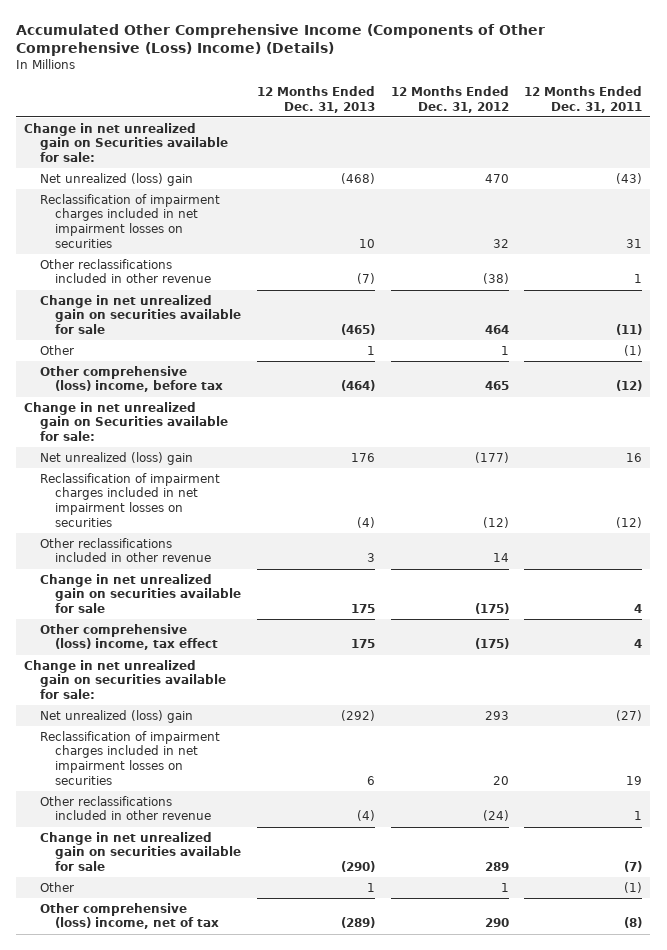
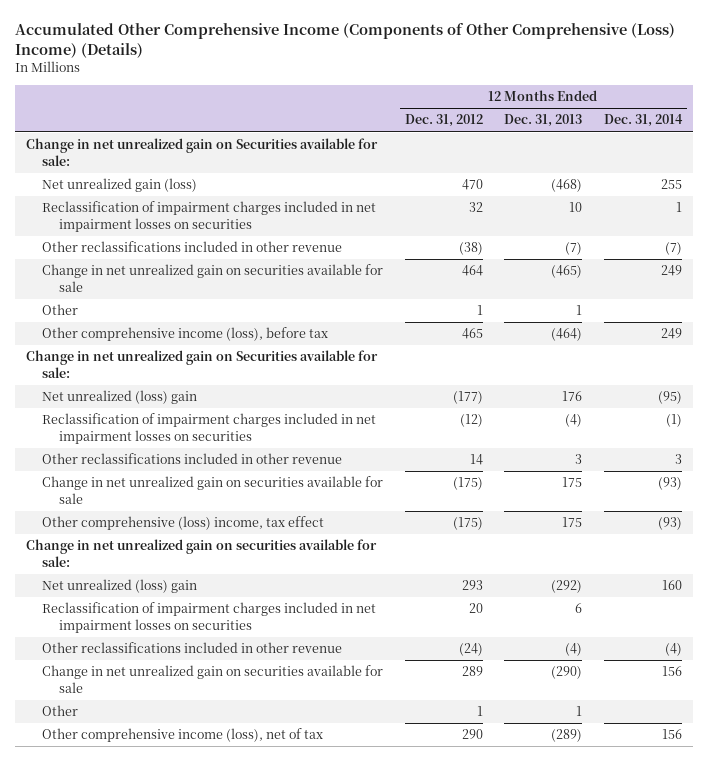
- | 12 Months Ended Dec. 31, 2013 | 12 Months Ended Dec. 31, 2012 | 12 Months Ended Dec. 31, 2011
+ | 12 Months Ended Dec. 31, 2012 | 12 Months Ended Dec. 31, 2013 | 12 Months Ended Dec. 31, 2014
- Net unrealized (loss) gain | (468) | 470 | (43)
+ Net unrealized gain (loss) | 470 | (468) | 255
- Other comprehensive (loss) income, before tax | (464) | 465 | (12)
+ Other comprehensive income (loss), before tax | 465 | (464) | 249
- Other comprehensive (loss) income, net of tax | (289) | 290 | (8)
+ Other comprehensive income (loss), net of tax | 290 | (289) | 156

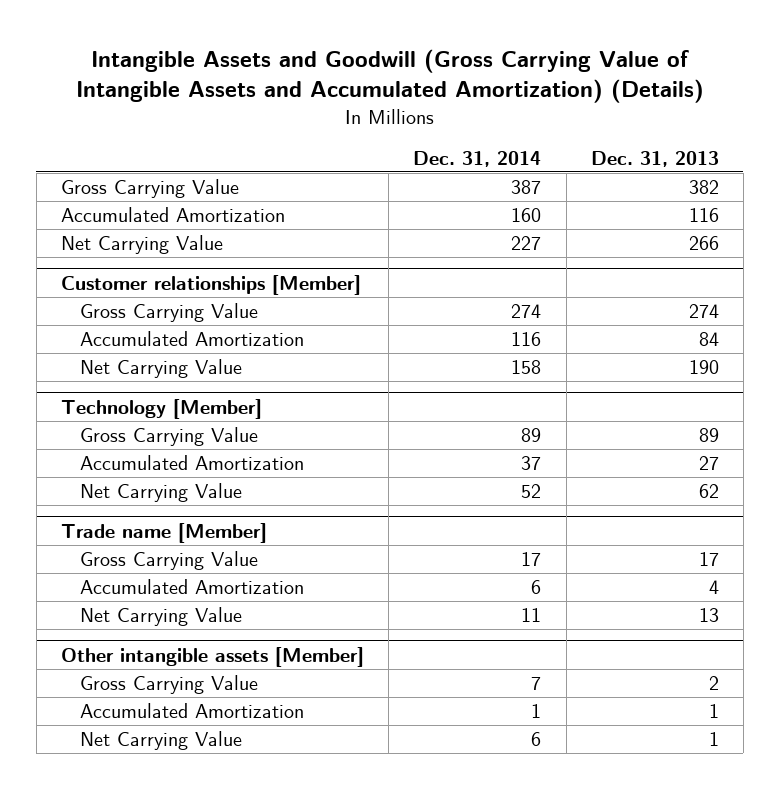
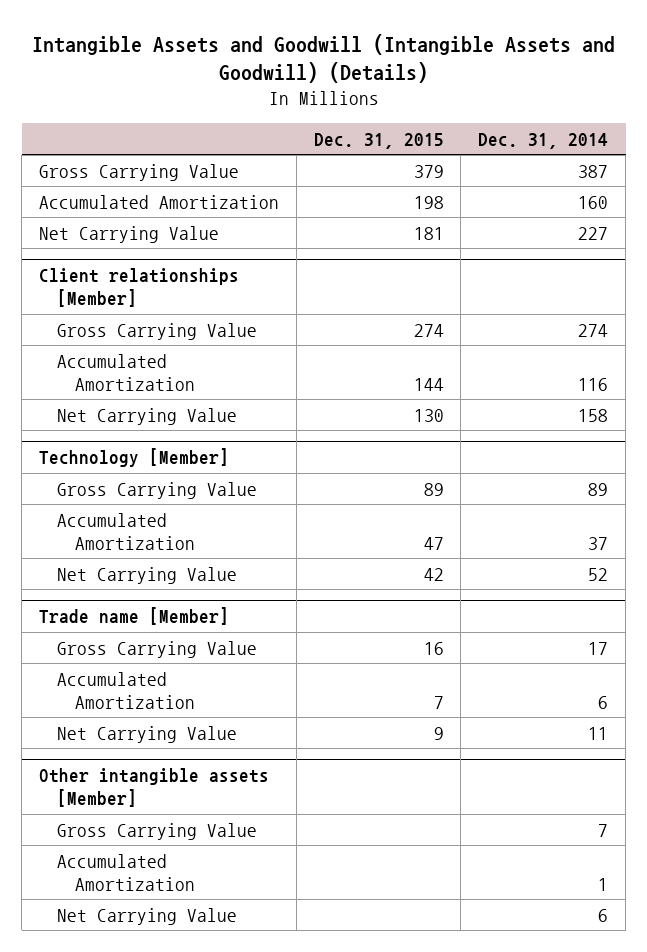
- Intangible Assets and Goodwill (Gross Carrying Value of Intangible Assets and Accumulated Amortization) (Details)
+ Intangible Assets and Goodwill (Intangible Assets and Goodwill) (Details)
- | Dec. 31, 2014 | Dec. 31, 2013
+ | Dec. 31, 2015 | Dec. 31, 2014
- Customer relationships [Member]
+ Client relationships [Member]

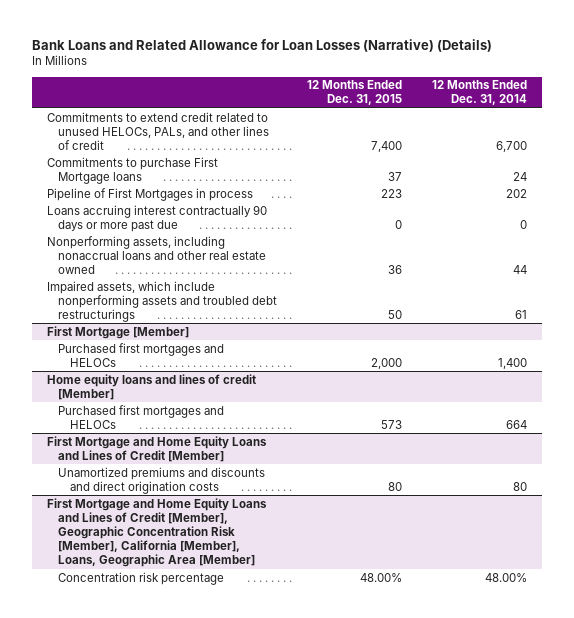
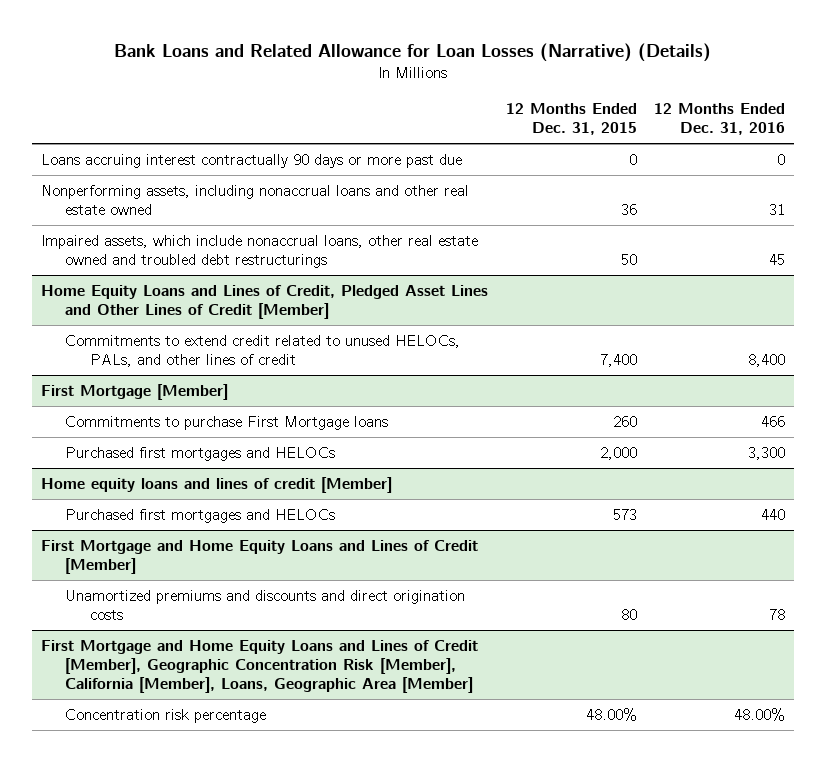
- | 12 Months Ended Dec. 31, 2015 | 12 Months Ended Dec. 31, 2014
+ | 12 Months Ended Dec. 31, 2015 | 12 Months Ended Dec. 31, 2016
- Commitments to extend credit related to unused HELOCs, PALs, and other lines of credit | 7,400 | 6,700
- Commitments to purchase First Mortgage loans | 37 | 24
- Pipeline of First Mortgages in process | 223 | 202
- Impaired assets, which include nonperforming assets and troubled debt restructurings | 50 | 61
+ Impaired assets, which include nonaccrual loans, other real estate owned and troubled debt restructurings | 50 | 45
+ Home Equity Loans and Lines of Credit, Pledged Asset Lines and Other Lines of Credit [Member]
+ Commitments to extend credit related to unused HELOCs, PALs, and other lines of credit | 7,400 | 8,400
@ First Mortgage [Member]
+ Commitments to purchase First Mortgage loans | 260 | 466

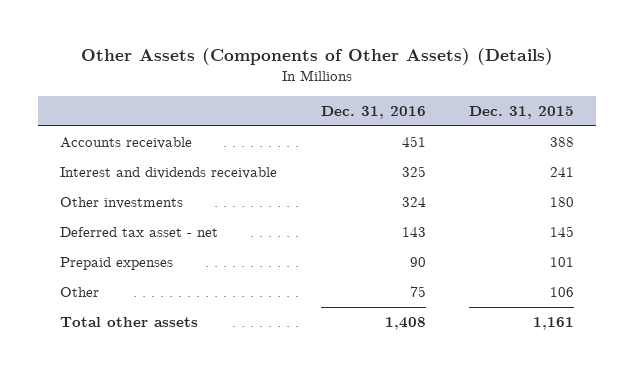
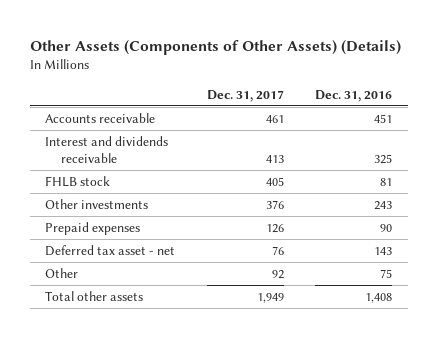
- | Dec. 31, 2016 | Dec. 31, 2015
+ | Dec. 31, 2017 | Dec. 31, 2016
- Other investments | 324 | 180
+ FHLB stock | 405 | 81
+ Other investments | 376 | 243
moved down: Deferred tax asset - net | 76 | 143

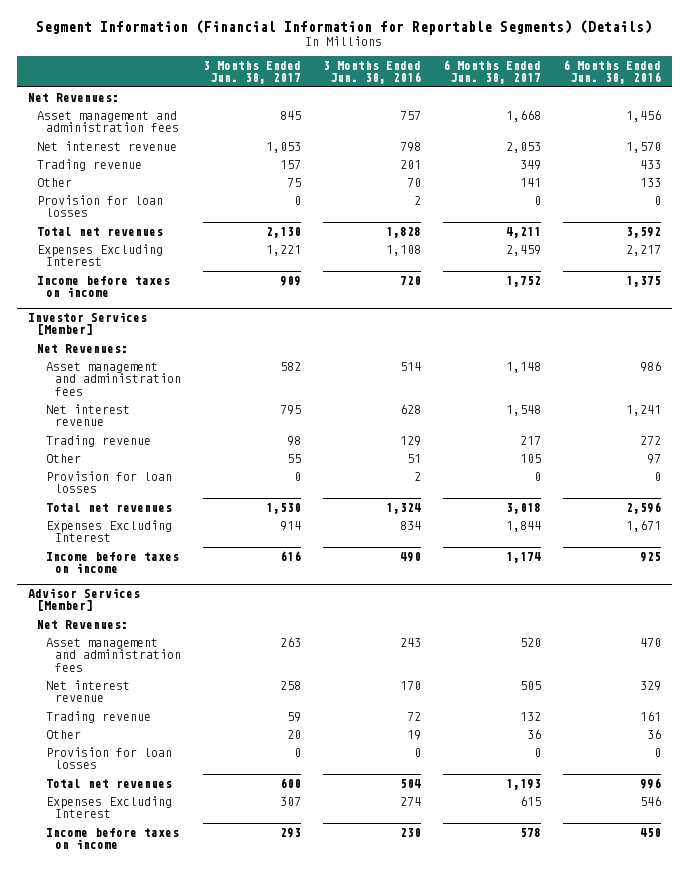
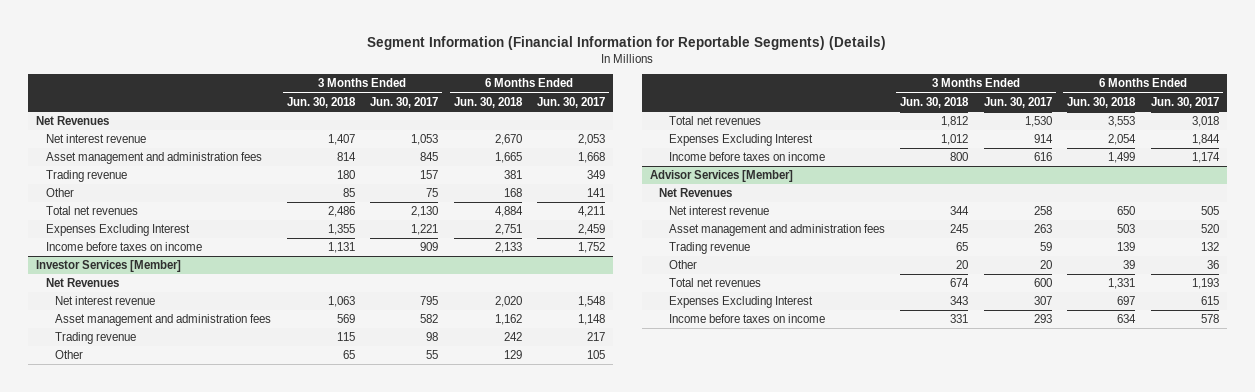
- | 3 Months Ended Jun. 30, 2017 | 3 Months Ended Jun. 30, 2016 | 6 Months Ended Jun. 30, 2017 | 6 Months Ended Jun. 30, 2016
+ | 3 Months Ended Jun. 30, 2018 | 3 Months Ended Jun. 30, 2017 | 6 Months Ended Jun. 30, 2018 | 6 Months Ended Jun. 30, 2017
- Net Revenues:
+ Net Revenues
moved down: Asset management and administration fees | 814 | 845 | 1,665 | 1,668
- Provision for loan losses | 0 | 2 | 0 | 0
@ Investor Services [Member]
- Net Revenues:
+ Net Revenues
moved down: Asset management and administration fees | 569 | 582 | 1,162 | 1,148
- Provision for loan losses | 0 | 2 | 0 | 0
@ Advisor Services [Member]
- Net Revenues:
+ Net Revenues
moved down: Asset management and administration fees | 245 | 263 | 503 | 520
- Provision for loan losses | 0 | 0 | 0 | 0

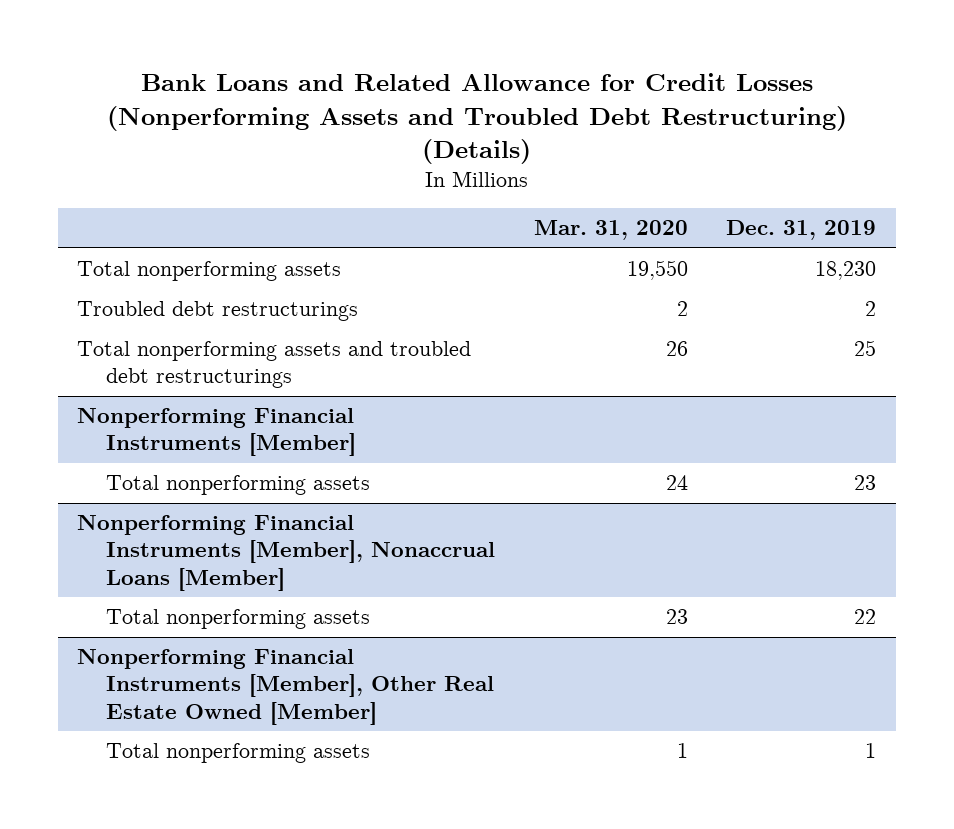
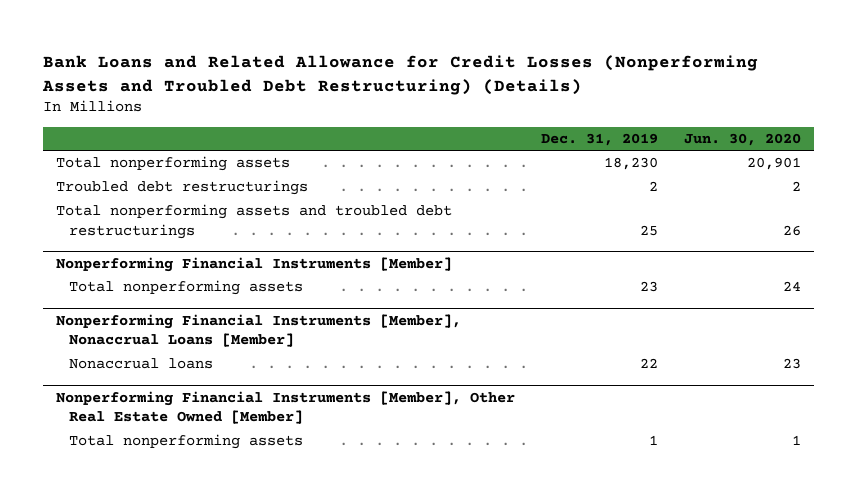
- | Mar. 31, 2020 | Dec. 31, 2019
+ | Dec. 31, 2019 | Jun. 30, 2020
@ Nonperforming Financial Instruments [Member], Nonaccrual Loans [Member]
- Total nonperforming assets | 23 | 22
+ Nonaccrual loans | 22 | 23

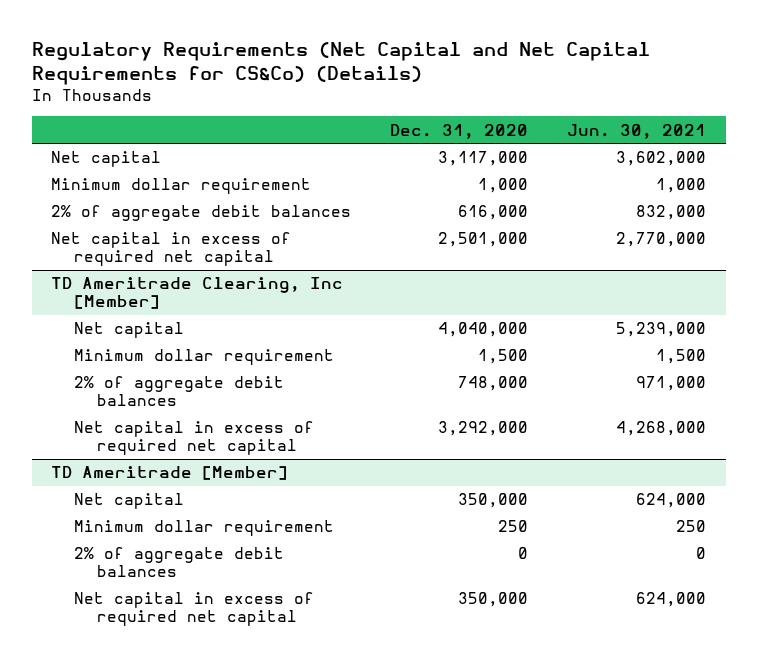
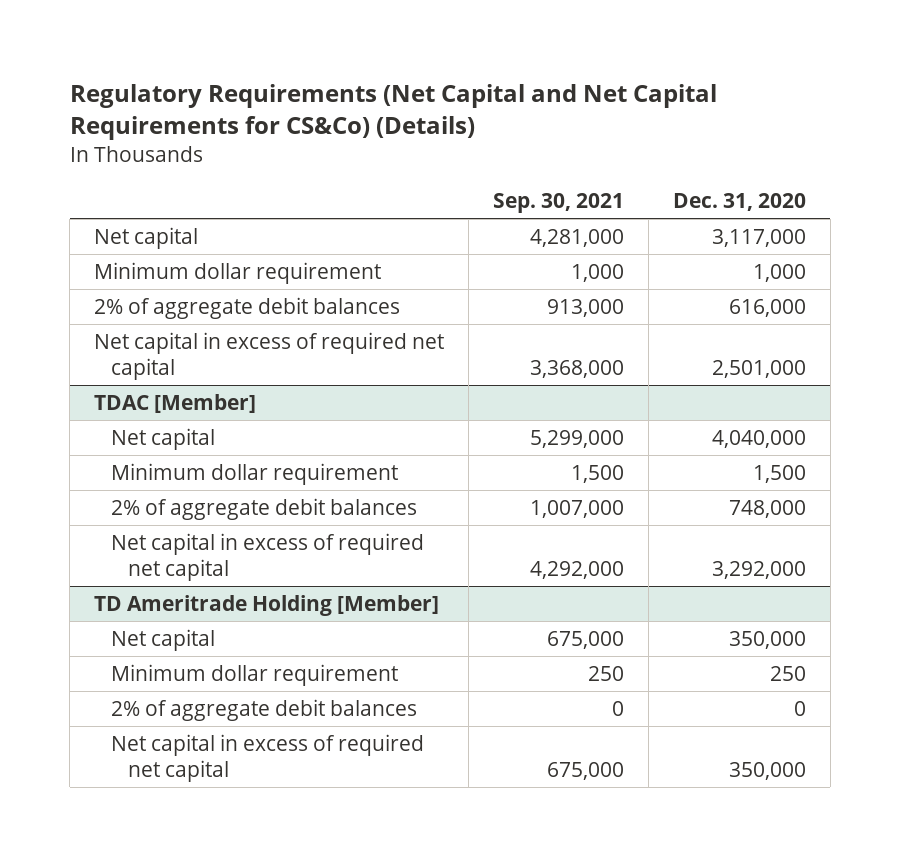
- | Dec. 31, 2020 | Jun. 30, 2021
+ | Sep. 30, 2021 | Dec. 31, 2020
- TD Ameritrade Clearing, Inc [Member]
+ TDAC [Member]
- TD Ameritrade [Member]
+ TD Ameritrade Holding [Member]

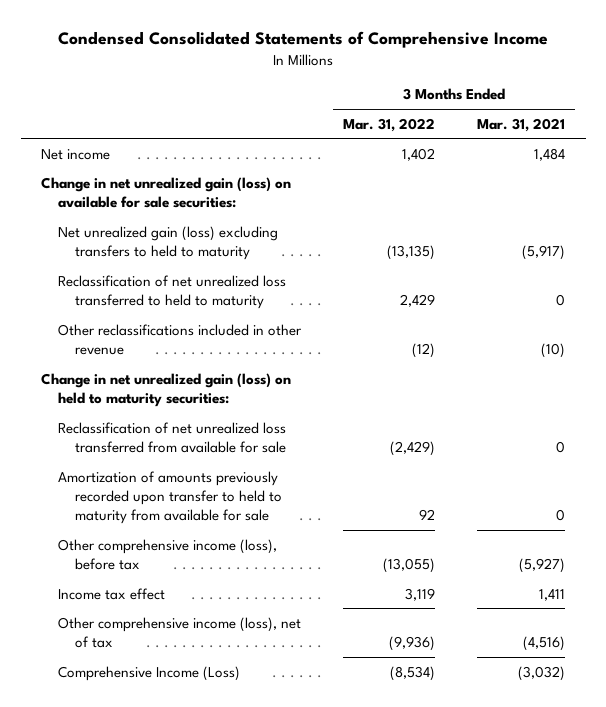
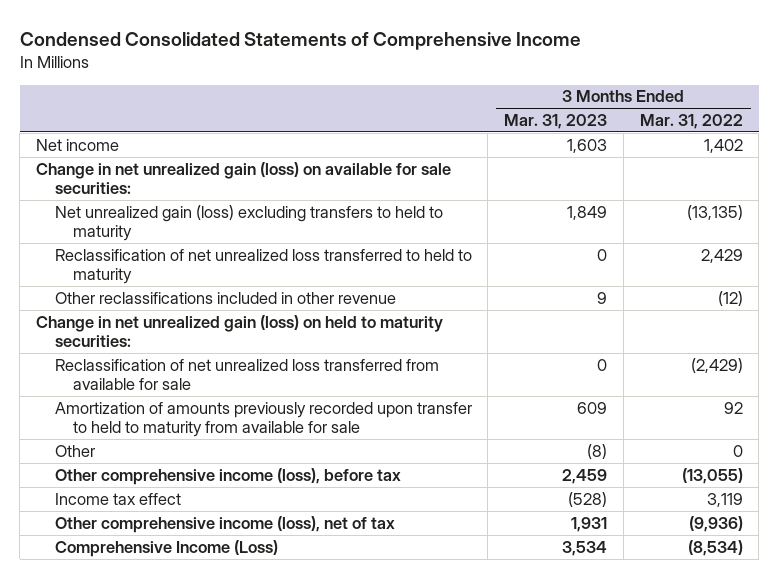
- | 3 Months Ended Mar. 31, 2022 | 3 Months Ended Mar. 31, 2021
+ | 3 Months Ended Mar. 31, 2023 | 3 Months Ended Mar. 31, 2022
+ Other | (8) | 0

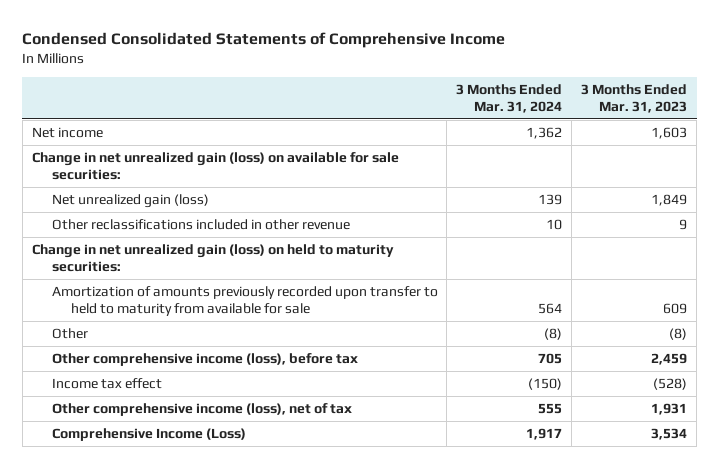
- | 3 Months Ended Mar. 31, 2023 | 3 Months Ended Mar. 31, 2022
+ | 3 Months Ended Mar. 31, 2024 | 3 Months Ended Mar. 31, 2023
- Net unrealized gain (loss) excluding transfers to held to maturity | 1,849 | (13,135)
- Reclassification of net unrealized loss transferred to held to maturity | 0 | 2,429
+ Net unrealized gain (loss) | 139 | 1,849
- Reclassification of net unrealized loss transferred from available for sale | 0 | (2,429)

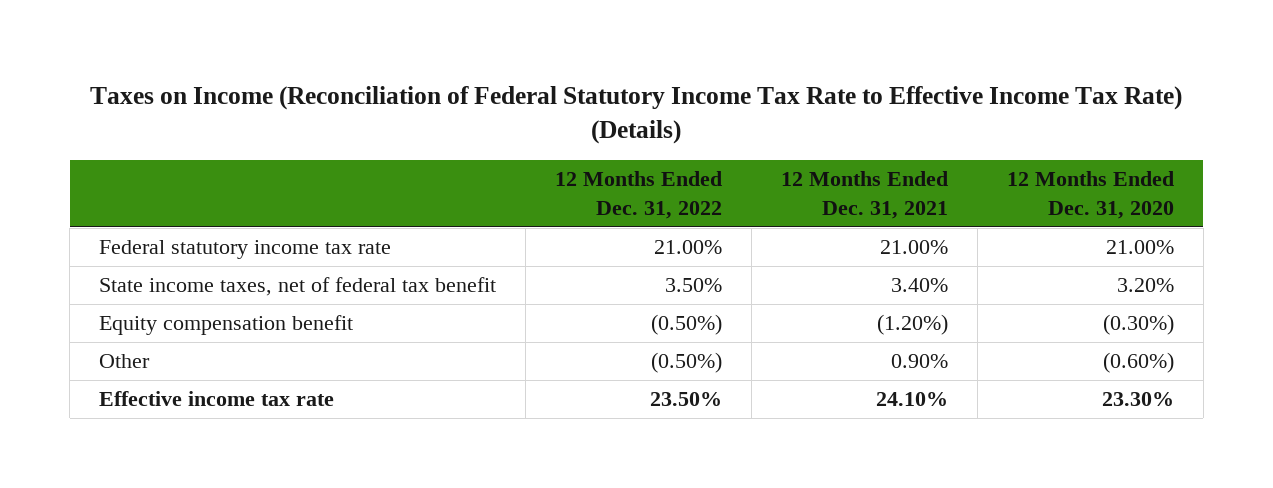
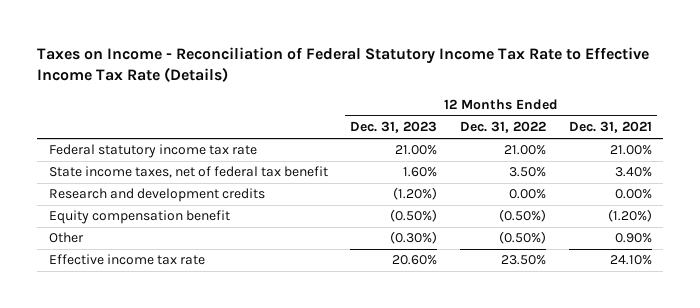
- Taxes on Income (Reconciliation of Federal Statutory Income Tax Rate to Effective Income Tax Rate) (Details)
+ Taxes on Income - Reconciliation of Federal Statutory Income Tax Rate to Effective Income Tax Rate (Details)
- | 12 Months Ended Dec. 31, 2022 | 12 Months Ended Dec. 31, 2021 | 12 Months Ended Dec. 31, 2020
+ | 12 Months Ended Dec. 31, 2023 | 12 Months Ended Dec. 31, 2022 | 12 Months Ended Dec. 31, 2021
+ Research and development credits | (1.20%) | 0.00% | 0.00%

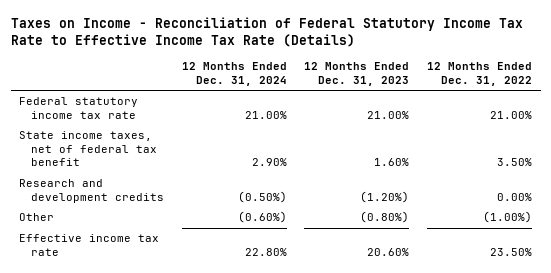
- | 12 Months Ended Dec. 31, 2023 | 12 Months Ended Dec. 31, 2022 | 12 Months Ended Dec. 31, 2021
+ | 12 Months Ended Dec. 31, 2024 | 12 Months Ended Dec. 31, 2023 | 12 Months Ended Dec. 31, 2022
- Equity compensation benefit | (0.50%) | (0.50%) | (1.20%)
- Other | (0.30%) | (0.50%) | 0.90%
+ Other | (0.60%) | (0.80%) | (1.00%)

